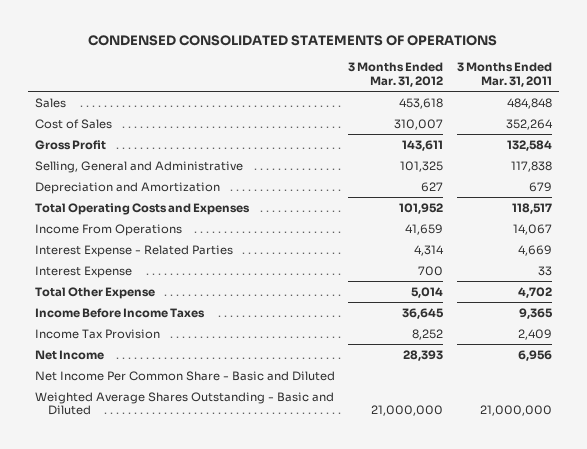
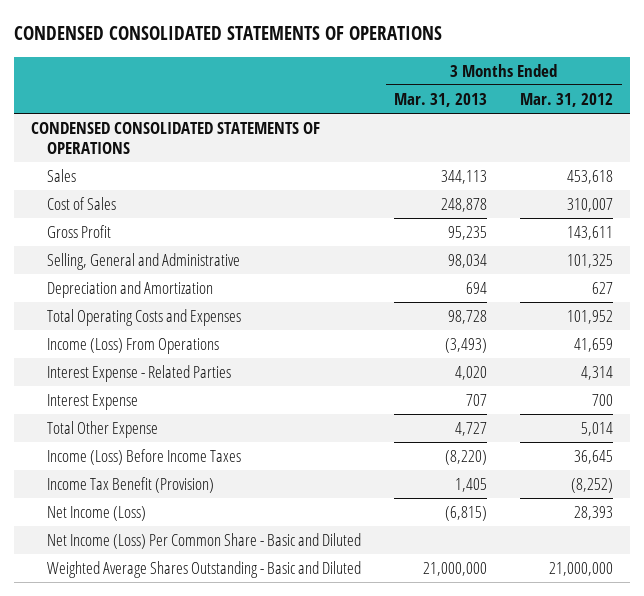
- | 3 Months Ended Mar. 31, 2012 | 3 Months Ended Mar. 31, 2011
+ | 3 Months Ended Mar. 31, 2013 | 3 Months Ended Mar. 31, 2012
+ CONDENSED CONSOLIDATED STATEMENTS OF OPERATIONS
- Income From Operations | 41,659 | 14,067
+ Income (Loss) From Operations | (3,493) | 41,659
- Income Before Income Taxes | 36,645 | 9,365
- Income Tax Provision | 8,252 | 2,409
- Net Income | 28,393 | 6,956
- Net Income Per Common Share - Basic and Diluted
+ Income (Loss) Before Income Taxes | (8,220) | 36,645
+ Income Tax Benefit (Provision) | 1,405 | (8,252)
+ Net Income (Loss) | (6,815) | 28,393
+ Net Income (Loss) Per Common Share - Basic and Diluted

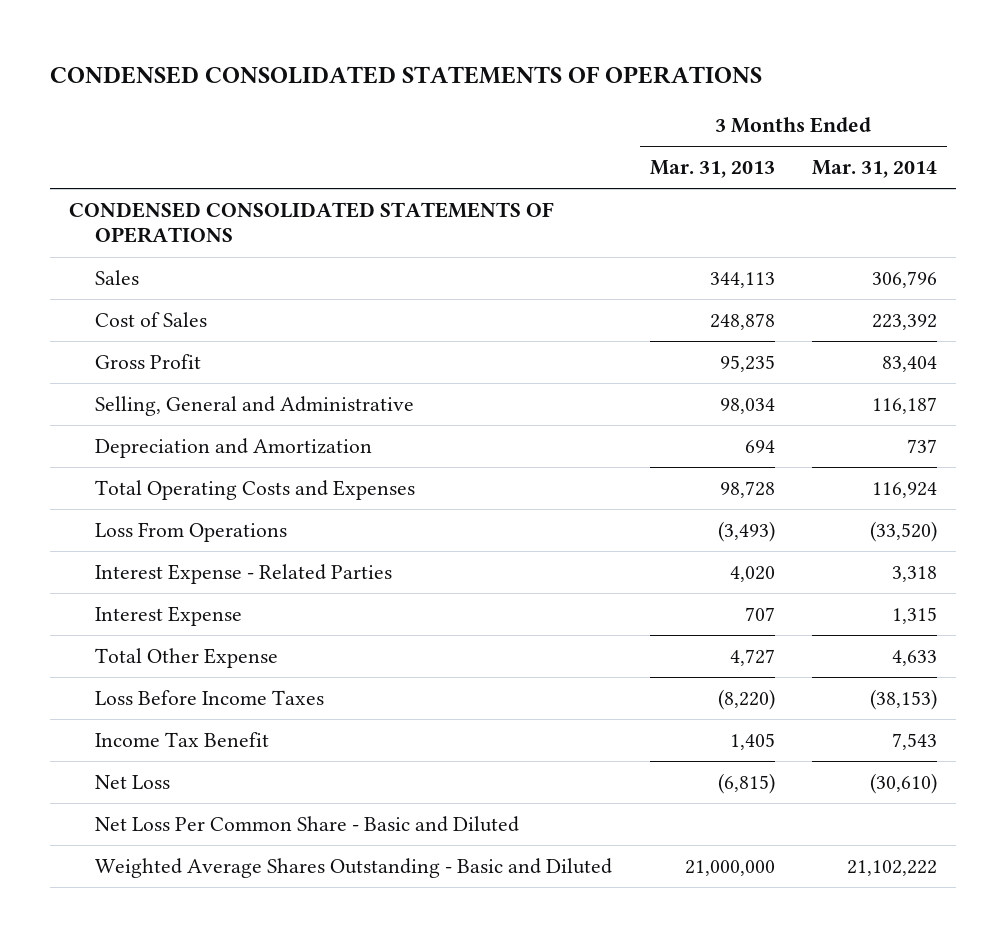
- | 3 Months Ended Mar. 31, 2013 | 3 Months Ended Mar. 31, 2012
+ | 3 Months Ended Mar. 31, 2013 | 3 Months Ended Mar. 31, 2014
- Income (Loss) From Operations | (3,493) | 41,659
+ Loss From Operations | (3,493) | (33,520)
- Income (Loss) Before Income Taxes | (8,220) | 36,645
- Income Tax Benefit (Provision) | 1,405 | (8,252)
- Net Income (Loss) | (6,815) | 28,393
- Net Income (Loss) Per Common Share - Basic and Diluted
+ Loss Before Income Taxes | (8,220) | (38,153)
+ Income Tax Benefit | 1,405 | 7,543
+ Net Loss | (6,815) | (30,610)
+ Net Loss Per Common Share - Basic and Diluted

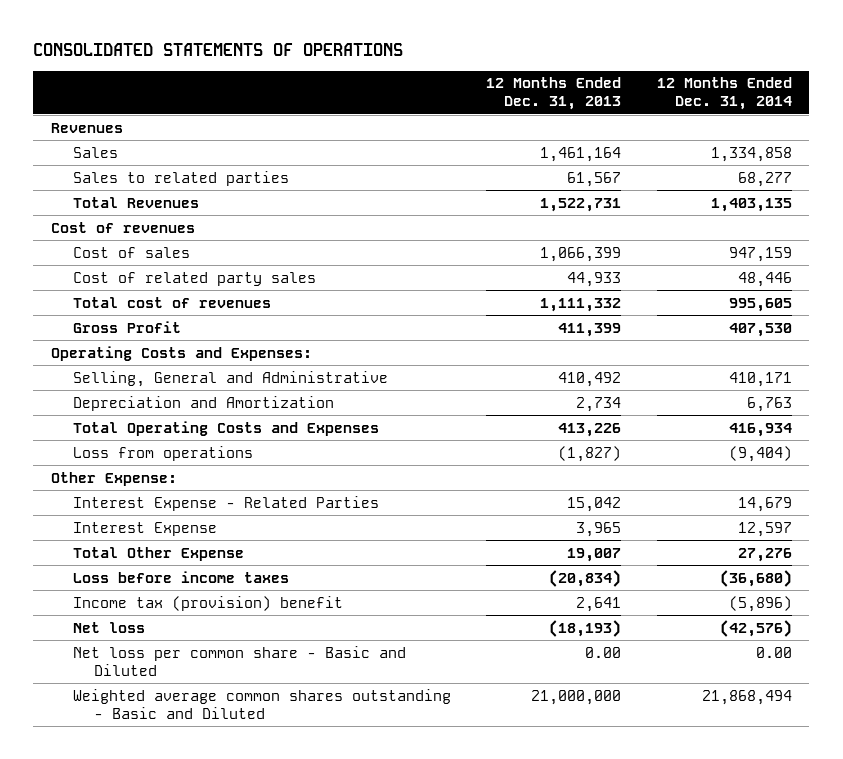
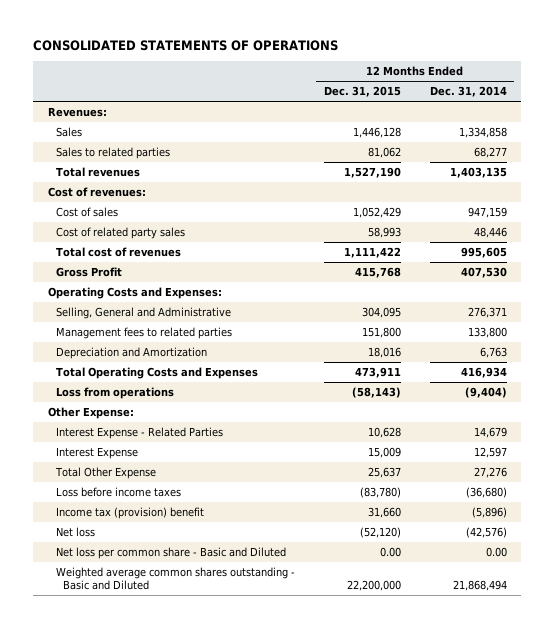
- | 12 Months Ended Dec. 31, 2013 | 12 Months Ended Dec. 31, 2014
+ | 12 Months Ended Dec. 31, 2015 | 12 Months Ended Dec. 31, 2014
- Revenues
+ Revenues:
- Total Revenues | 1,522,731 | 1,403,135
- Cost of revenues
+ Total revenues | 1,527,190 | 1,403,135
+ Cost of revenues:
- Selling, General and Administrative | 410,492 | 410,171
+ Selling, General and Administrative | 304,095 | 276,371
+ Management fees to related parties | 151,800 | 133,800

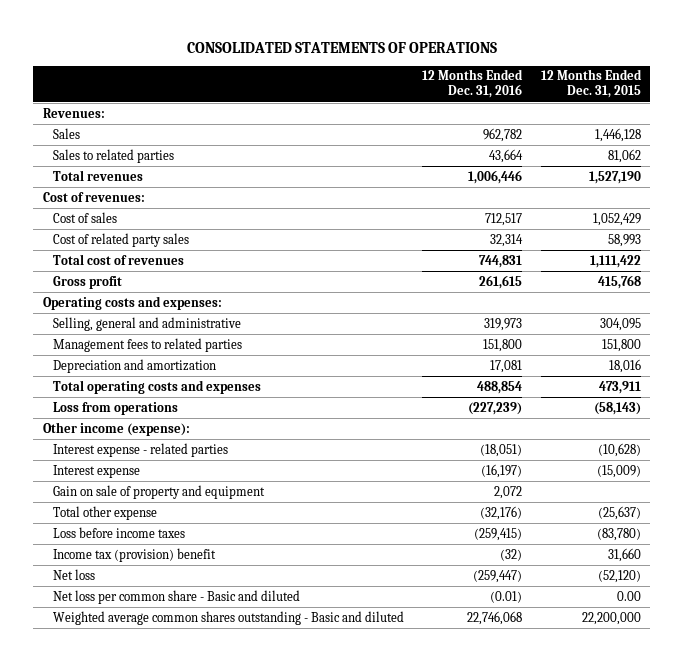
- | 12 Months Ended Dec. 31, 2015 | 12 Months Ended Dec. 31, 2014
+ | 12 Months Ended Dec. 31, 2016 | 12 Months Ended Dec. 31, 2015
- Gross Profit | 415,768 | 407,530
- Operating Costs and Expenses:
- Selling, General and Administrative | 304,095 | 276,371
+ Gross profit | 261,615 | 415,768
+ Operating costs and expenses:
+ Selling, general and administrative | 319,973 | 304,095
- Depreciation and Amortization | 18,016 | 6,763
- Total Operating Costs and Expenses | 473,911 | 416,934
+ Depreciation and amortization | 17,081 | 18,016
+ Total operating costs and expenses | 488,854 | 473,911
- Other Expense:
- Interest Expense - Related Parties | 10,628 | 14,679
- Interest Expense | 15,009 | 12,597
- Total Other Expense | 25,637 | 27,276
+ Other income (expense):
+ Interest expense - related parties | (18,051) | (10,628)
+ Interest expense | (16,197) | (15,009)
+ Gain on sale of property and equipment | 2,072 |
+ Total other expense | (32,176) | (25,637)
- Net loss per common share - Basic and Diluted | 0.00 | 0.00
- Weighted average common shares outstanding - Basic and Diluted | 22,200,000 | 21,868,494
+ Net loss per common share - Basic and diluted | (0.01) | 0.00
+ Weighted average common shares outstanding - Basic and diluted | 22,746,068 | 22,200,000

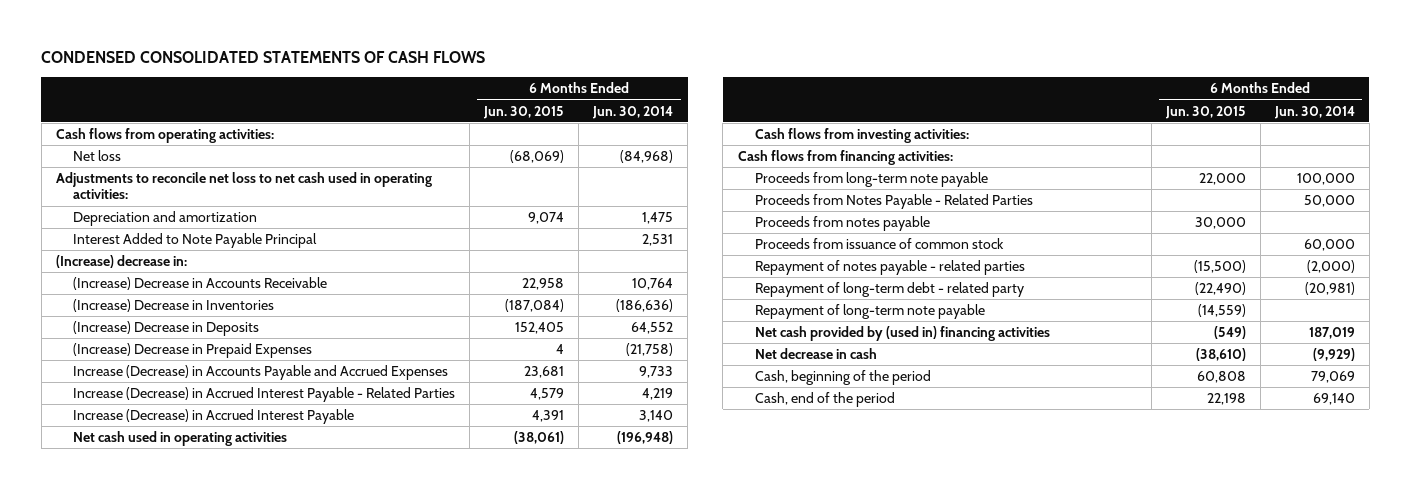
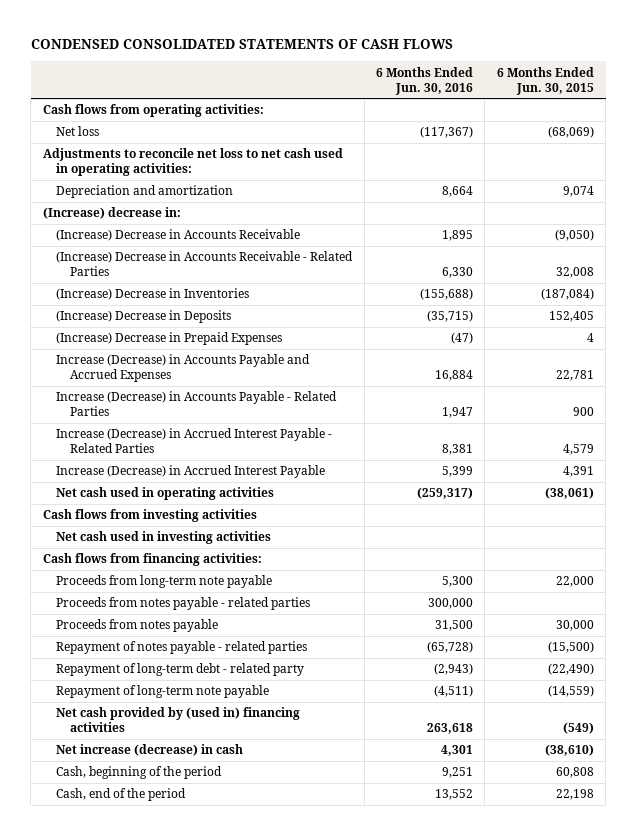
- | 6 Months Ended Jun. 30, 2015 | 6 Months Ended Jun. 30, 2014
+ | 6 Months Ended Jun. 30, 2016 | 6 Months Ended Jun. 30, 2015
- Interest Added to Note Payable Principal | | 2,531
- (Increase) Decrease in Accounts Receivable | 22,958 | 10,764
+ (Increase) Decrease in Accounts Receivable | 1,895 | (9,050)
+ (Increase) Decrease in Accounts Receivable - Related Parties | 6,330 | 32,008
- Increase (Decrease) in Accounts Payable and Accrued Expenses | 23,681 | 9,733
+ Increase (Decrease) in Accounts Payable and Accrued Expenses | 16,884 | 22,781
+ Increase (Decrease) in Accounts Payable - Related Parties | 1,947 | 900
- Cash flows from investing activities:
+ Cash flows from investing activities
+ Net cash used in investing activities
- Proceeds from Notes Payable - Related Parties | | 50,000
+ Proceeds from notes payable - related parties | 300,000 |
- Proceeds from issuance of common stock | | 60,000
- Net decrease in cash | (38,610) | (9,929)
+ Net increase (decrease) in cash | 4,301 | (38,610)

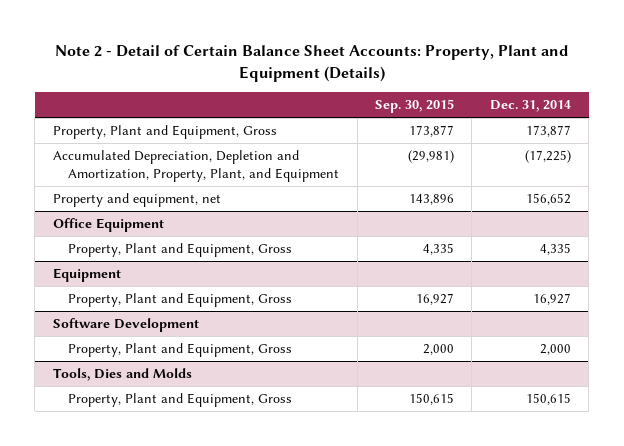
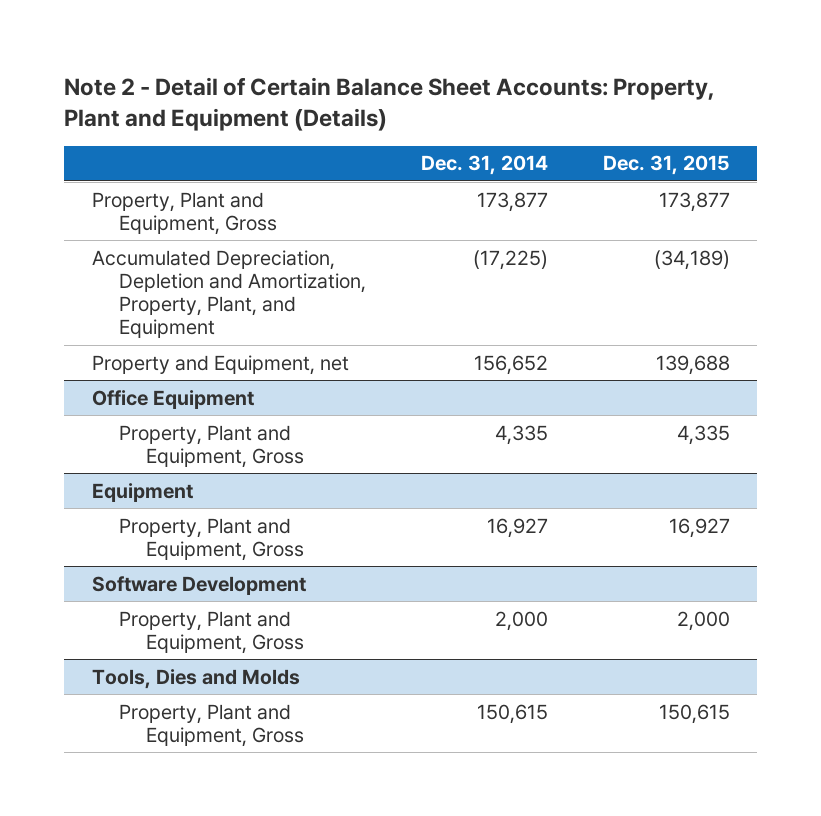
- | Sep. 30, 2015 | Dec. 31, 2014
+ | Dec. 31, 2014 | Dec. 31, 2015
- Property and equipment, net | 143,896 | 156,652
+ Property and Equipment, net | 156,652 | 139,688

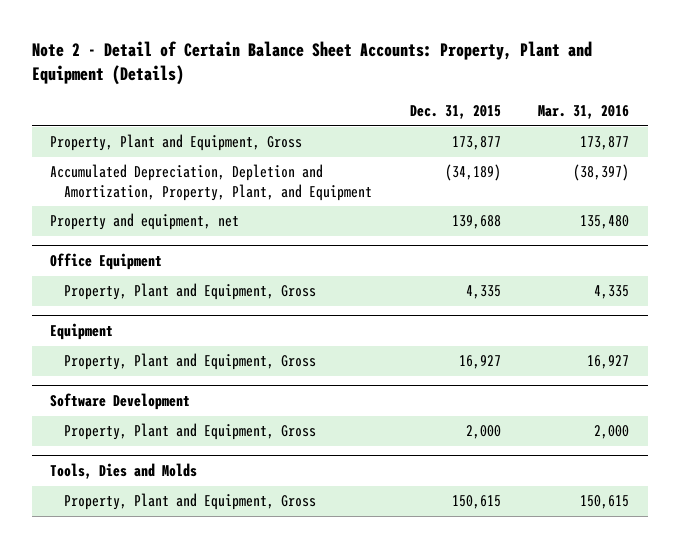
- | Dec. 31, 2014 | Dec. 31, 2015
+ | Dec. 31, 2015 | Mar. 31, 2016
- Property and Equipment, net | 156,652 | 139,688
+ Property and equipment, net | 139,688 | 135,480

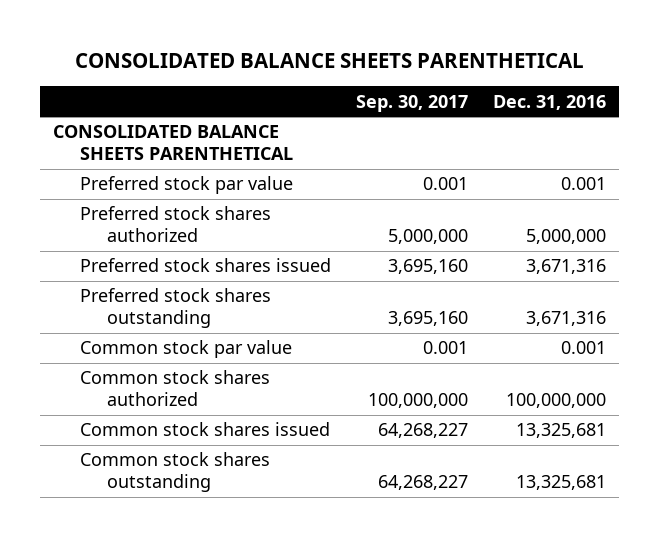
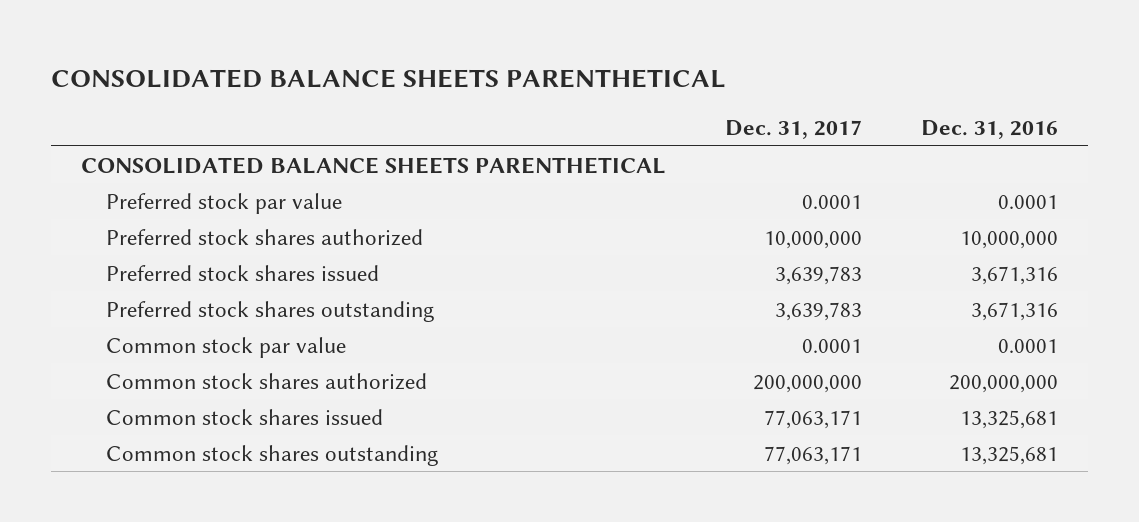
- | Sep. 30, 2017 | Dec. 31, 2016
+ | Dec. 31, 2017 | Dec. 31, 2016
- Preferred stock par value | 0.001 | 0.001
- Preferred stock shares authorized | 5,000,000 | 5,000,000
+ Preferred stock par value | 0.0001 | 0.0001
+ Preferred stock shares authorized | 10,000,000 | 10,000,000
- Common stock par value | 0.001 | 0.001
- Common stock shares authorized | 100,000,000 | 100,000,000
+ Common stock par value | 0.0001 | 0.0001
+ Common stock shares authorized | 200,000,000 | 200,000,000

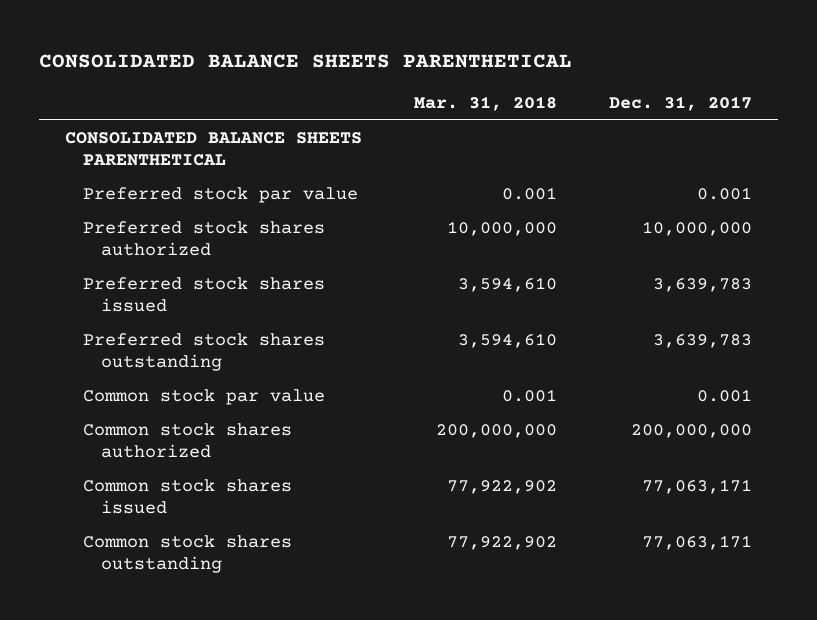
- | Dec. 31, 2017 | Dec. 31, 2016
+ | Mar. 31, 2018 | Dec. 31, 2017
- Preferred stock par value | 0.0001 | 0.0001
+ Preferred stock par value | 0.001 | 0.001
- Common stock par value | 0.0001 | 0.0001
+ Common stock par value | 0.001 | 0.001

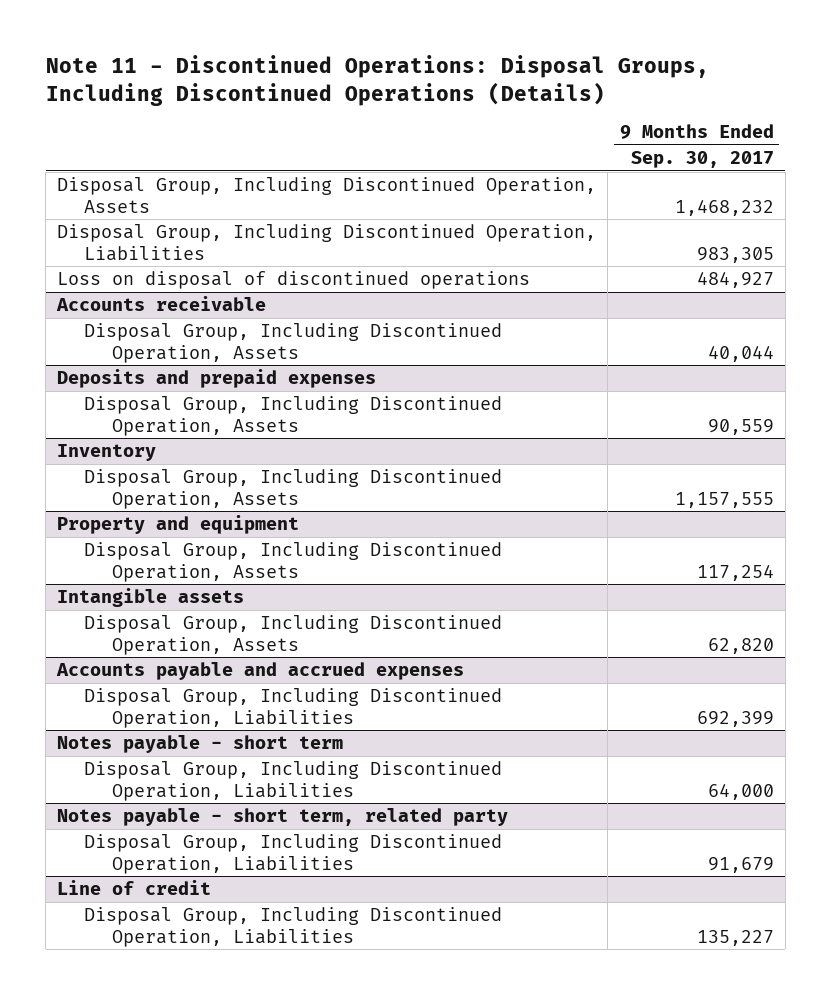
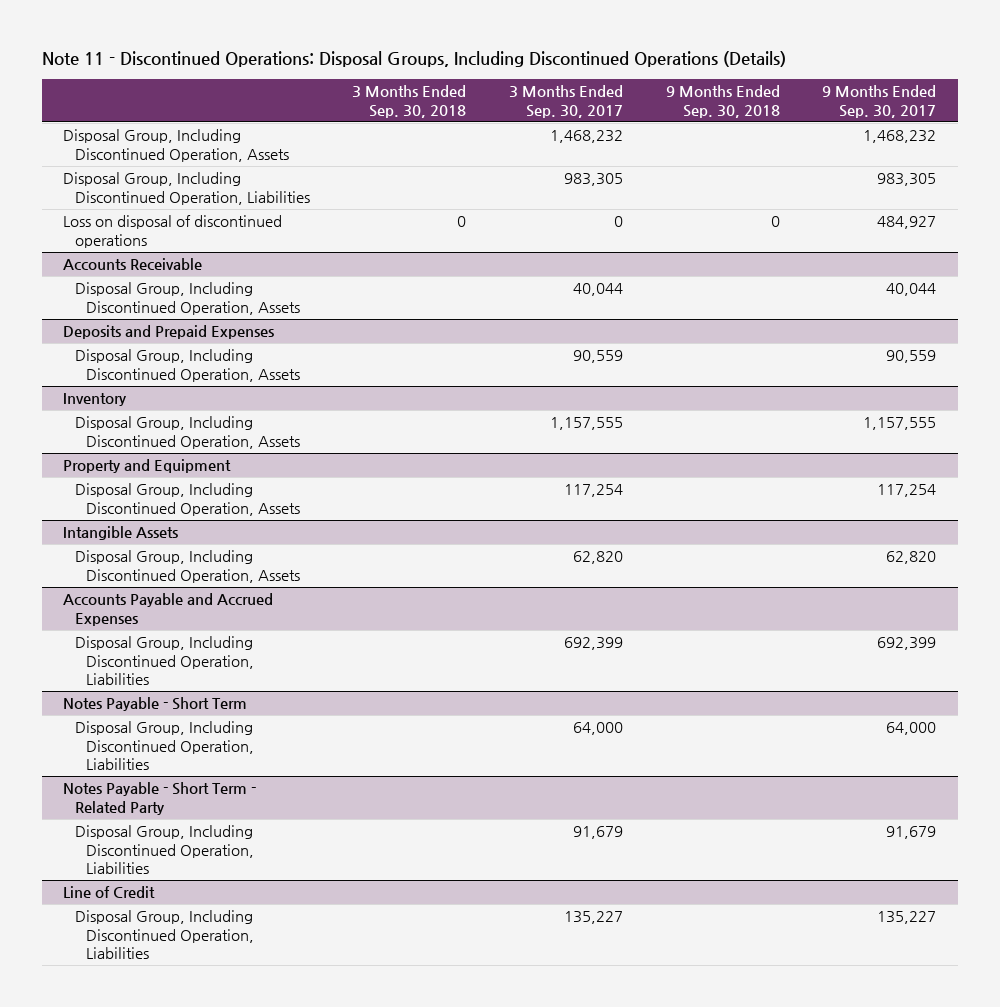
- | 9 Months Ended Sep. 30, 2017
+ | 3 Months Ended Sep. 30, 2018 | 3 Months Ended Sep. 30, 2017 | 9 Months Ended Sep. 30, 2018 | 9 Months Ended Sep. 30, 2017
- Accounts receivable
+ Accounts Receivable
- Deposits and prepaid expenses
+ Deposits and Prepaid Expenses
- Property and equipment
+ Property and Equipment
- Intangible assets
+ Intangible Assets
- Accounts payable and accrued expenses
+ Accounts Payable and Accrued Expenses
- Notes payable - short term
+ Notes Payable - Short Term
- Notes payable - short term, related party
+ Notes Payable - Short Term - Related Party
- Line of credit
+ Line of Credit

